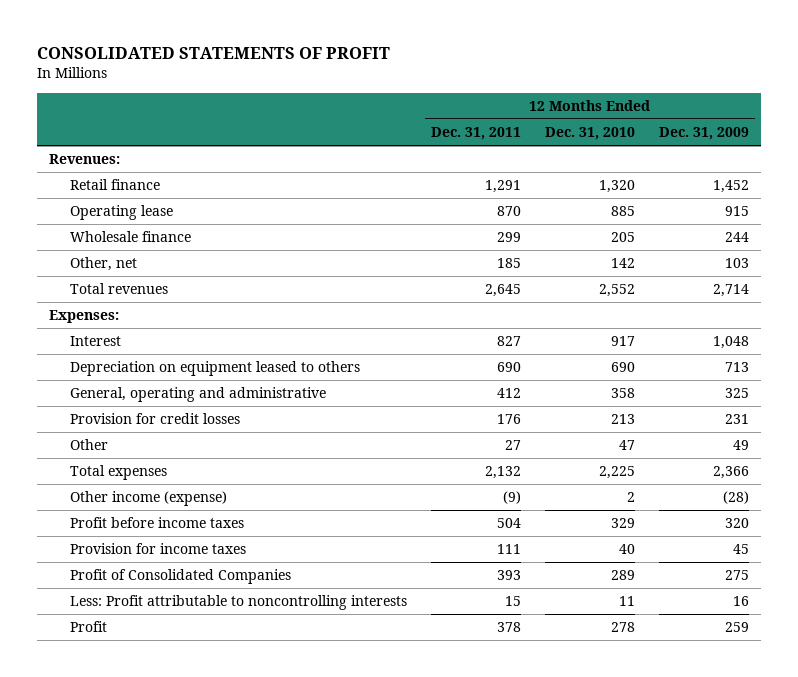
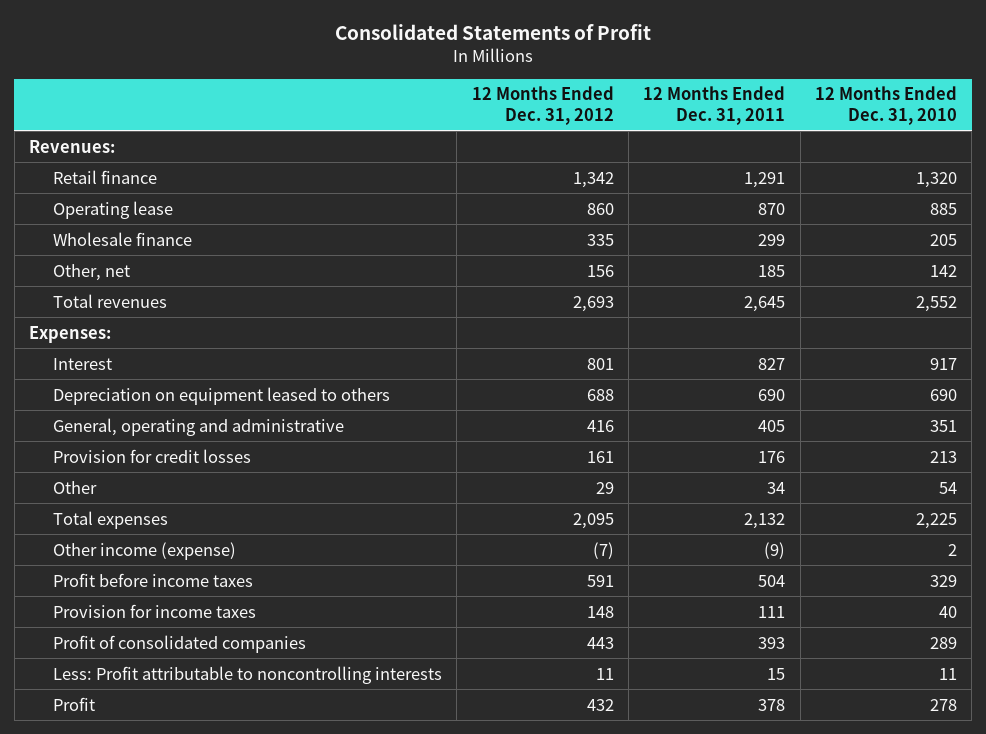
- CONSOLIDATED STATEMENTS OF PROFIT
+ Consolidated Statements of Profit
- | 12 Months Ended Dec. 31, 2011 | 12 Months Ended Dec. 31, 2010 | 12 Months Ended Dec. 31, 2009
+ | 12 Months Ended Dec. 31, 2012 | 12 Months Ended Dec. 31, 2011 | 12 Months Ended Dec. 31, 2010
- General, operating and administrative | 412 | 358 | 325
+ General, operating and administrative | 416 | 405 | 351
- Other | 27 | 47 | 49
+ Other | 29 | 34 | 54
- Profit of Consolidated Companies | 393 | 289 | 275
+ Profit of consolidated companies | 443 | 393 | 289

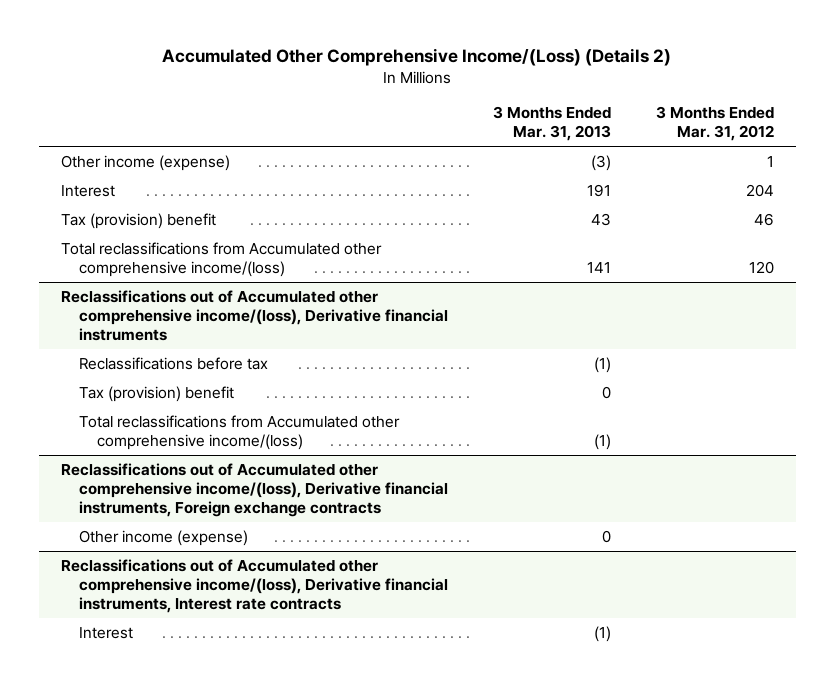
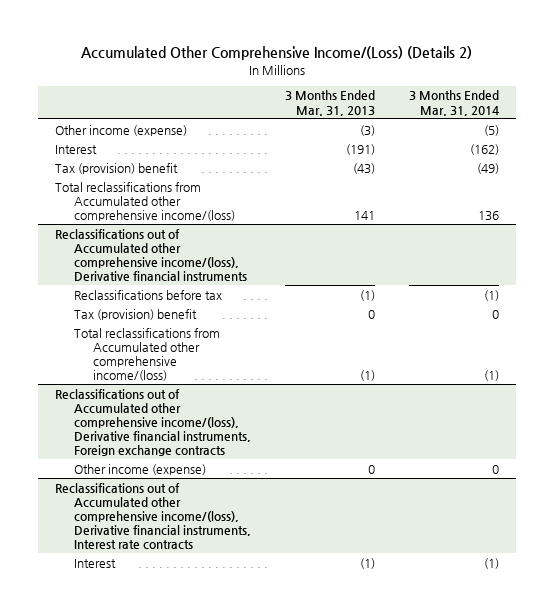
- | 3 Months Ended Mar. 31, 2013 | 3 Months Ended Mar. 31, 2012
+ | 3 Months Ended Mar. 31, 2013 | 3 Months Ended Mar. 31, 2014
- Interest | 191 | 204
- Tax (provision) benefit | 43 | 46
+ Interest | (191) | (162)
+ Tax (provision) benefit | (43) | (49)

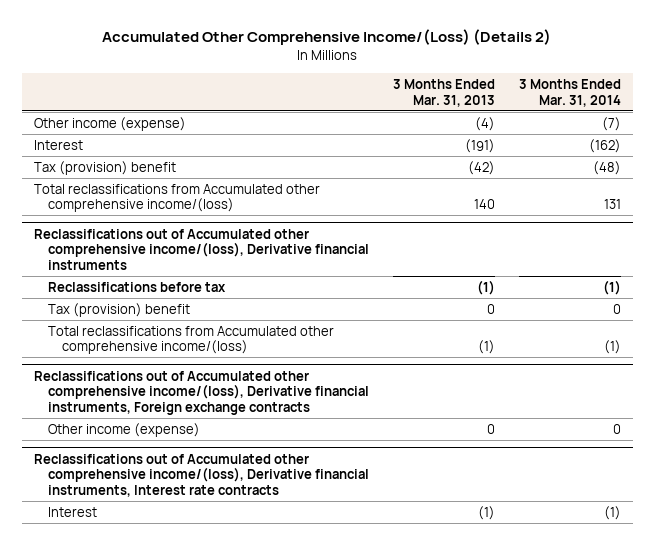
- Other income (expense) | (3) | (5)
+ Other income (expense) | (4) | (7)
- Tax (provision) benefit | (43) | (49)
- Total reclassifications from Accumulated other comprehensive income/(loss) | 141 | 136
+ Tax (provision) benefit | (42) | (48)
+ Total reclassifications from Accumulated other comprehensive income/(loss) | 140 | 131

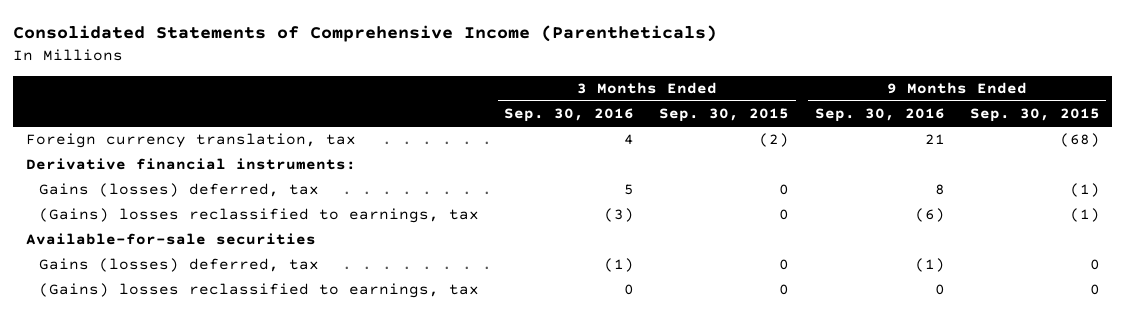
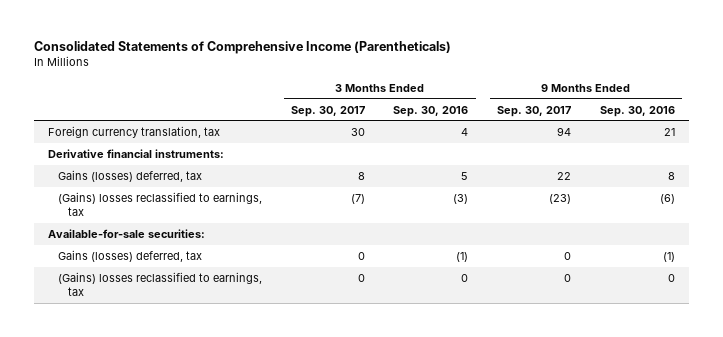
- | 3 Months Ended Sep. 30, 2016 | 3 Months Ended Sep. 30, 2015 | 9 Months Ended Sep. 30, 2016 | 9 Months Ended Sep. 30, 2015
+ | 3 Months Ended Sep. 30, 2017 | 3 Months Ended Sep. 30, 2016 | 9 Months Ended Sep. 30, 2017 | 9 Months Ended Sep. 30, 2016
- Available-for-sale securities
+ Available-for-sale securities:

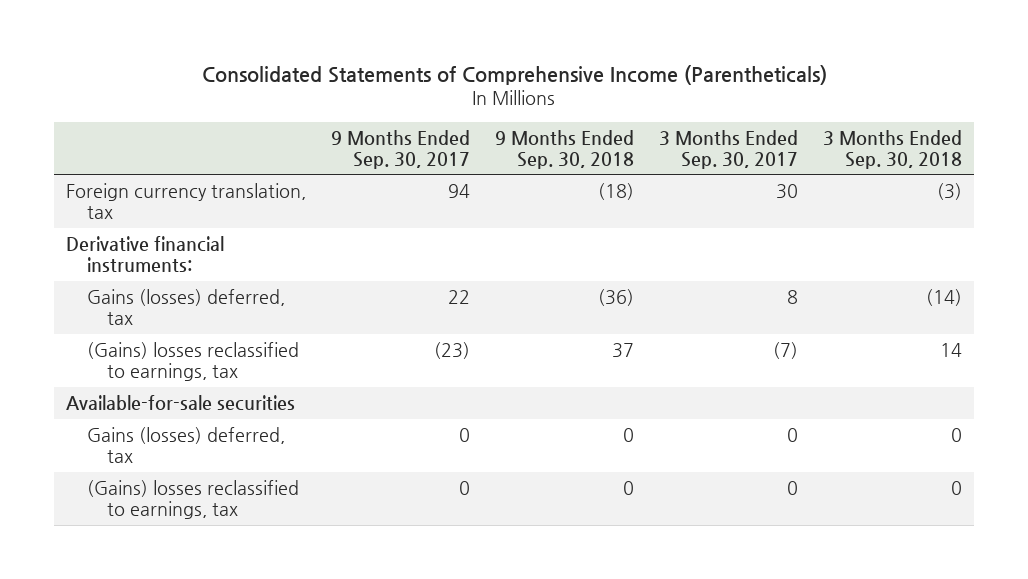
- | 3 Months Ended Sep. 30, 2017 | 3 Months Ended Sep. 30, 2016 | 9 Months Ended Sep. 30, 2017 | 9 Months Ended Sep. 30, 2016
+ | 9 Months Ended Sep. 30, 2017 | 9 Months Ended Sep. 30, 2018 | 3 Months Ended Sep. 30, 2017 | 3 Months Ended Sep. 30, 2018
- Available-for-sale securities:
+ Available-for-sale securities

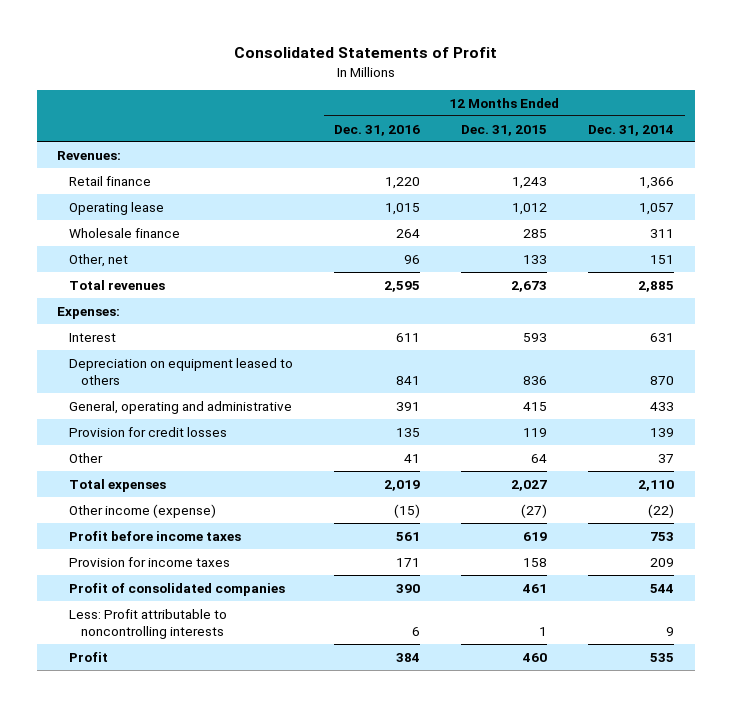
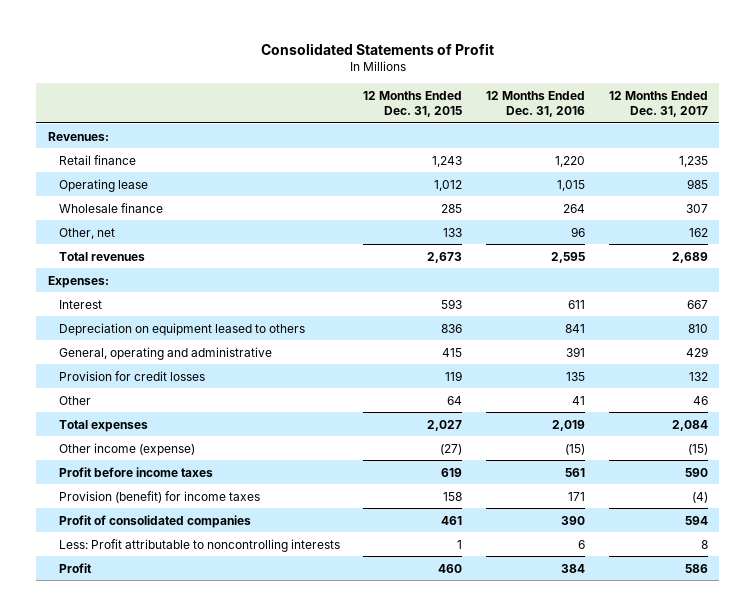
- | 12 Months Ended Dec. 31, 2016 | 12 Months Ended Dec. 31, 2015 | 12 Months Ended Dec. 31, 2014
+ | 12 Months Ended Dec. 31, 2015 | 12 Months Ended Dec. 31, 2016 | 12 Months Ended Dec. 31, 2017
- Provision for income taxes | 171 | 158 | 209
+ Provision (benefit) for income taxes | 158 | 171 | (4)

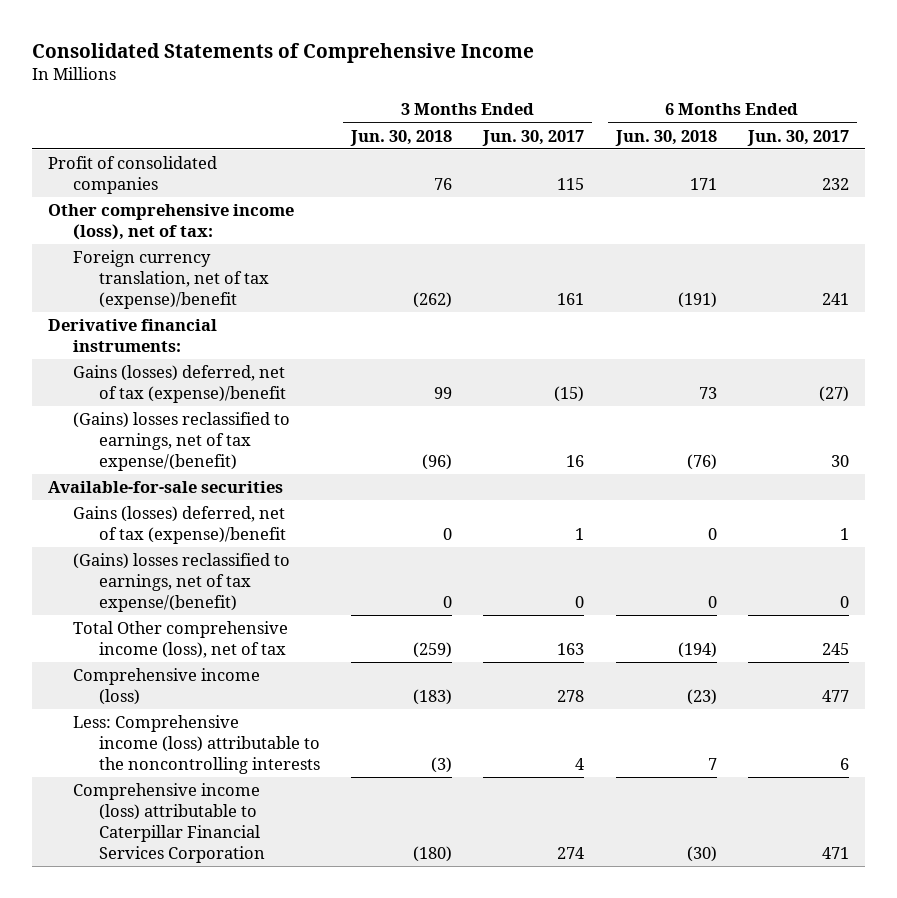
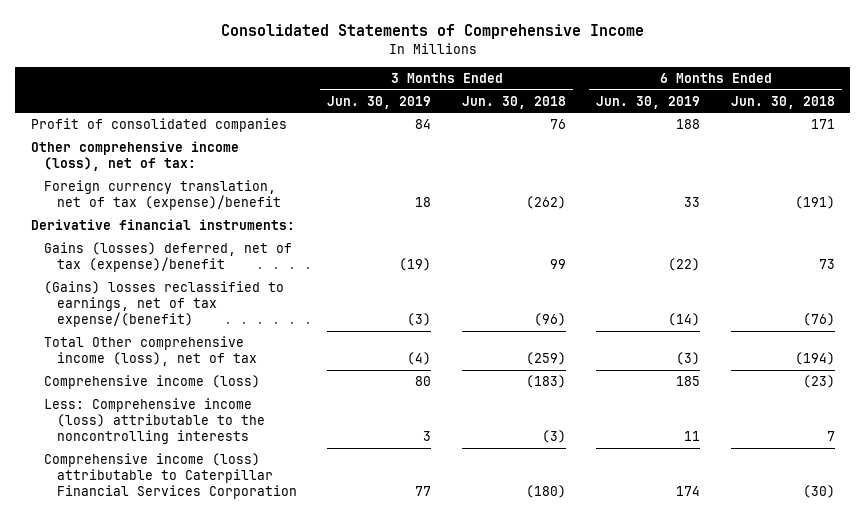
- | 3 Months Ended Jun. 30, 2018 | 3 Months Ended Jun. 30, 2017 | 6 Months Ended Jun. 30, 2018 | 6 Months Ended Jun. 30, 2017
+ | 3 Months Ended Jun. 30, 2019 | 3 Months Ended Jun. 30, 2018 | 6 Months Ended Jun. 30, 2019 | 6 Months Ended Jun. 30, 2018
- Available-for-sale securities
- Gains (losses) deferred, net of tax (expense)/benefit | 0 | 1 | 0 | 1
- (Gains) losses reclassified to earnings, net of tax expense/(benefit) | 0 | 0 | 0 | 0

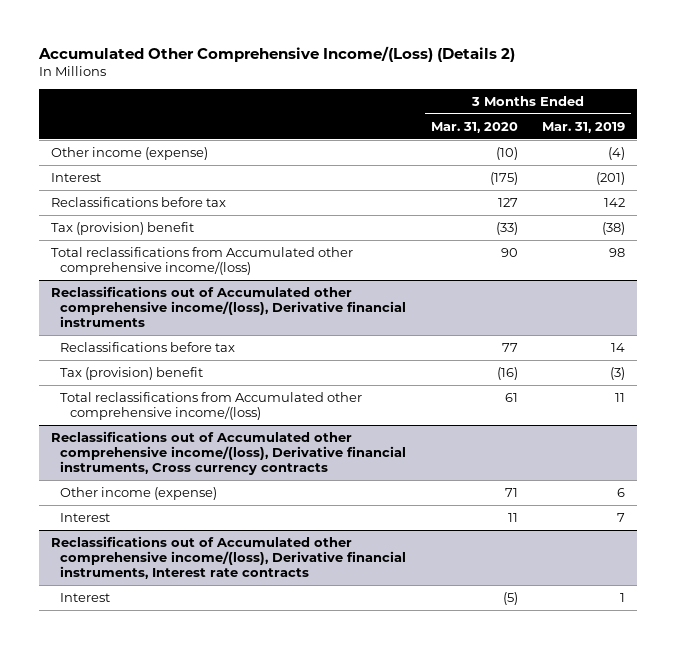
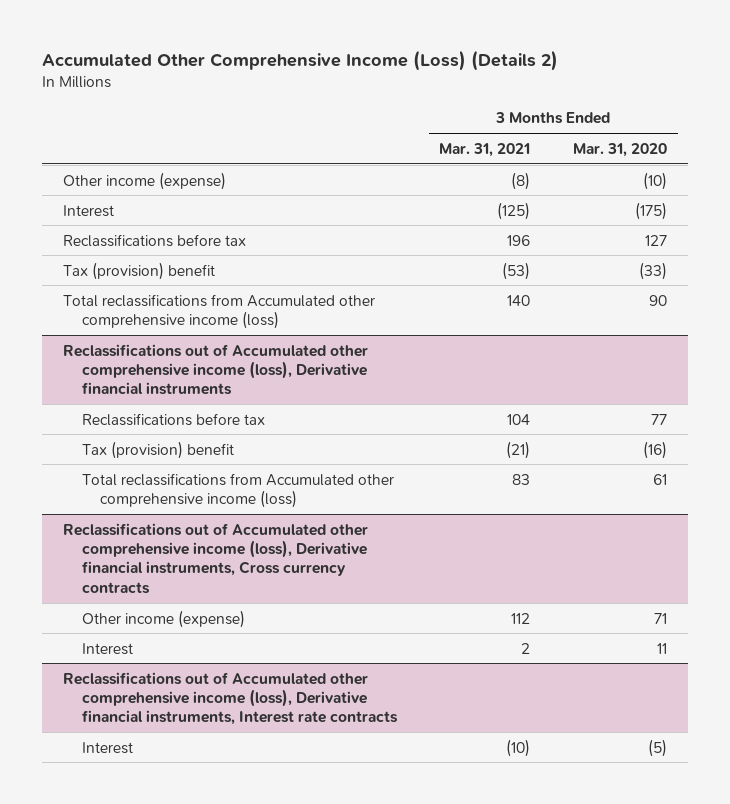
- Accumulated Other Comprehensive Income/(Loss) (Details 2)
+ Accumulated Other Comprehensive Income (Loss) (Details 2)
- | 3 Months Ended Mar. 31, 2020 | 3 Months Ended Mar. 31, 2019
+ | 3 Months Ended Mar. 31, 2021 | 3 Months Ended Mar. 31, 2020
- Total reclassifications from Accumulated other comprehensive income/(loss) | 90 | 98
- Reclassifications out of Accumulated other comprehensive income/(loss), Derivative financial instruments
+ Total reclassifications from Accumulated other comprehensive income (loss) | 140 | 90
+ Reclassifications out of Accumulated other comprehensive income (loss), Derivative financial instruments
- Total reclassifications from Accumulated other comprehensive income/(loss) | 61 | 11
- Reclassifications out of Accumulated other comprehensive income/(loss), Derivative financial instruments, Cross currency contracts
+ Total reclassifications from Accumulated other comprehensive income (loss) | 83 | 61
+ Reclassifications out of Accumulated other comprehensive income (loss), Derivative financial instruments, Cross currency contracts
- Reclassifications out of Accumulated other comprehensive income/(loss), Derivative financial instruments, Interest rate contracts
+ Reclassifications out of Accumulated other comprehensive income (loss), Derivative financial instruments, Interest rate contracts

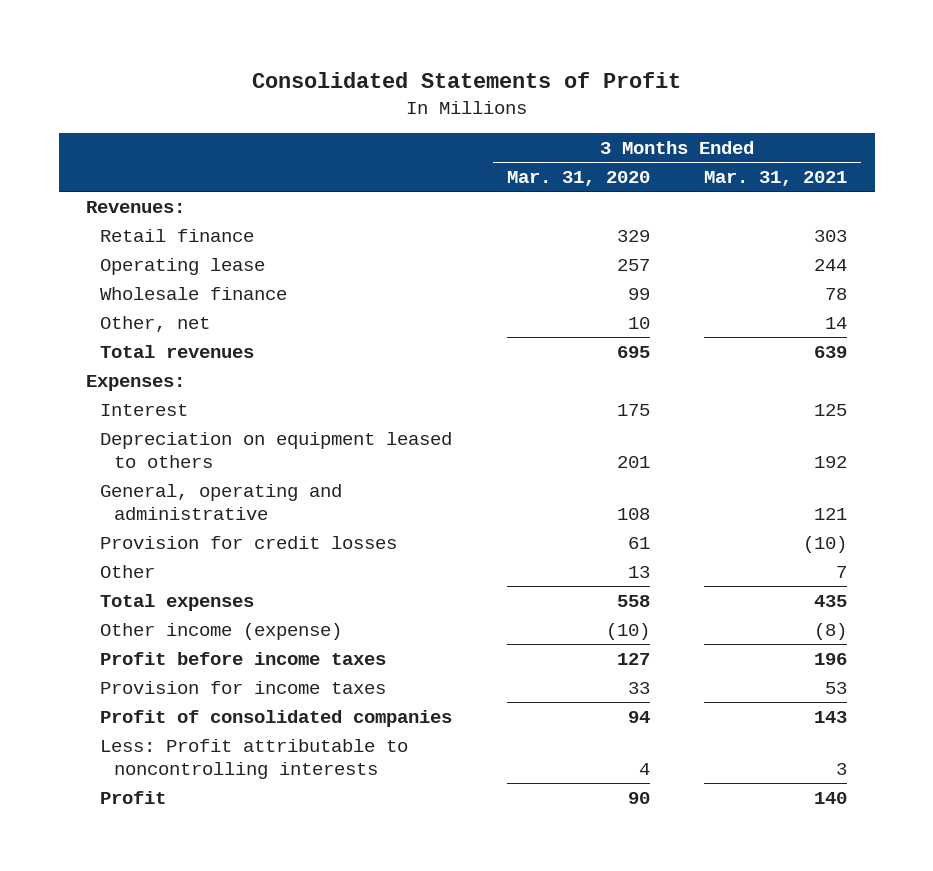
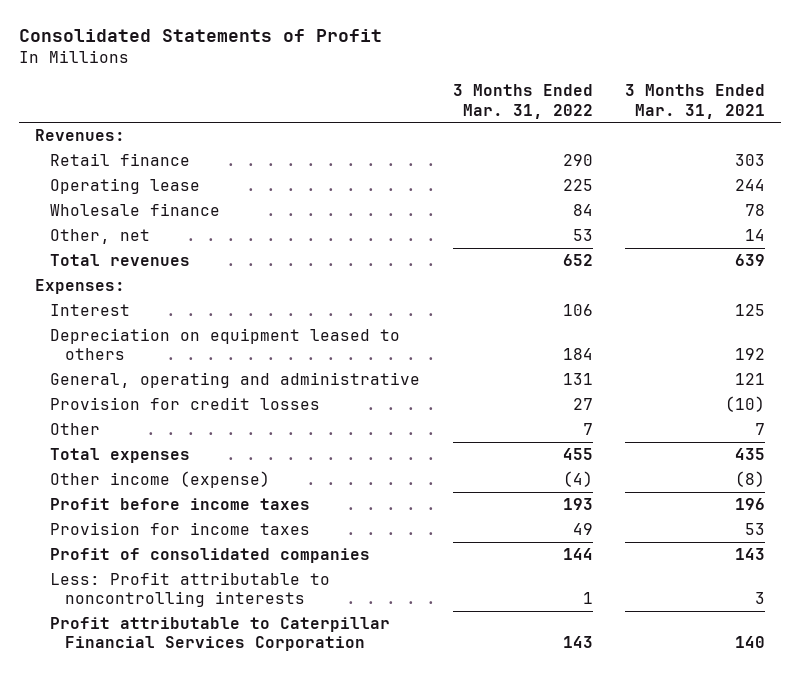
- | 3 Months Ended Mar. 31, 2020 | 3 Months Ended Mar. 31, 2021
+ | 3 Months Ended Mar. 31, 2022 | 3 Months Ended Mar. 31, 2021
- Profit | 90 | 140
+ Profit attributable to Caterpillar Financial Services Corporation | 143 | 140

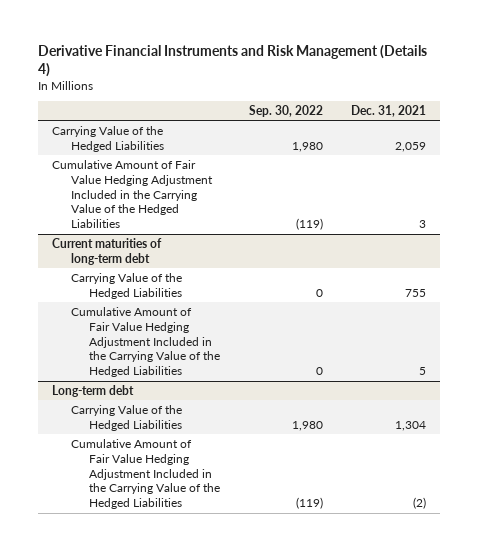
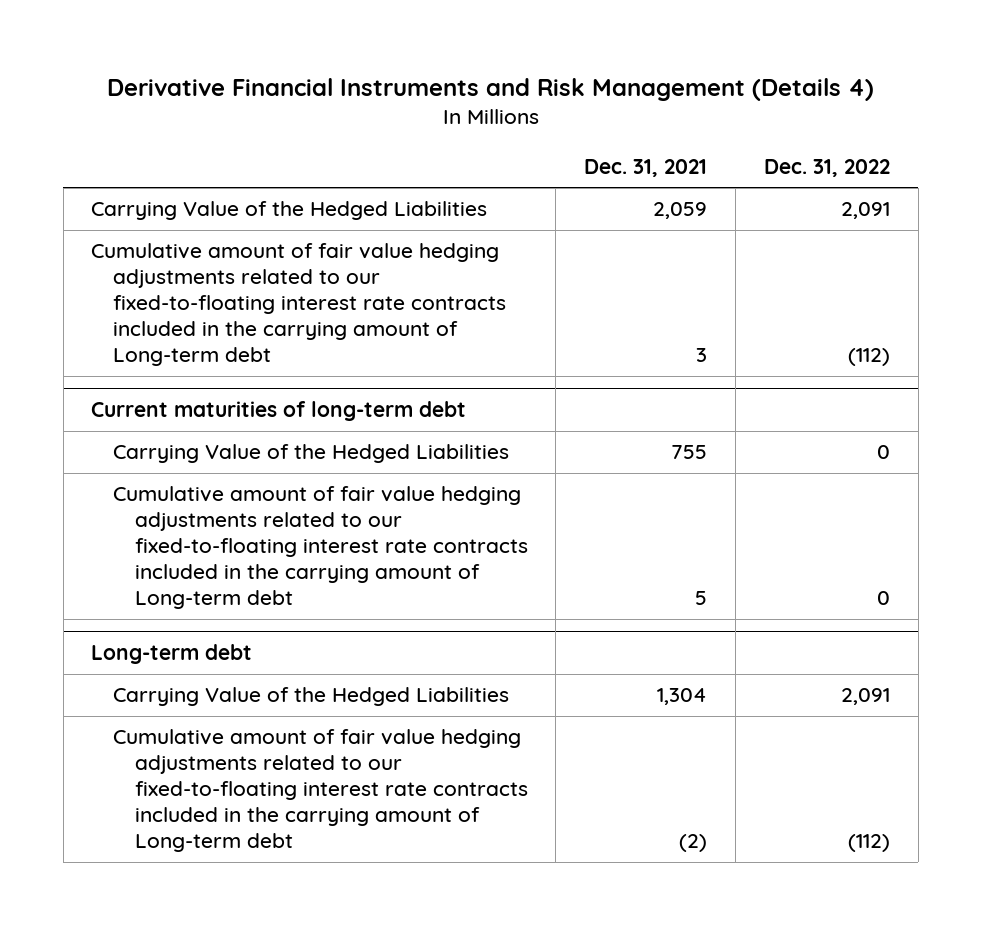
- | Sep. 30, 2022 | Dec. 31, 2021
+ | Dec. 31, 2021 | Dec. 31, 2022
- Cumulative Amount of Fair Value Hedging Adjustment Included in the Carrying Value of the Hedged Liabilities | (119) | 3
+ Cumulative amount of fair value hedging adjustments related to our fixed-to-floating interest rate contracts included in the carrying amount of Long-term debt | 3 | (112)
@ Current maturities of long-term debt
- Cumulative Amount of Fair Value Hedging Adjustment Included in the Carrying Value of the Hedged Liabilities | 0 | 5
+ Cumulative amount of fair value hedging adjustments related to our fixed-to-floating interest rate contracts included in the carrying amount of Long-term debt | 5 | 0
@ Long-term debt
- Cumulative Amount of Fair Value Hedging Adjustment Included in the Carrying Value of the Hedged Liabilities | (119) | (2)
+ Cumulative amount of fair value hedging adjustments related to our fixed-to-floating interest rate contracts included in the carrying amount of Long-term debt | (2) | (112)

